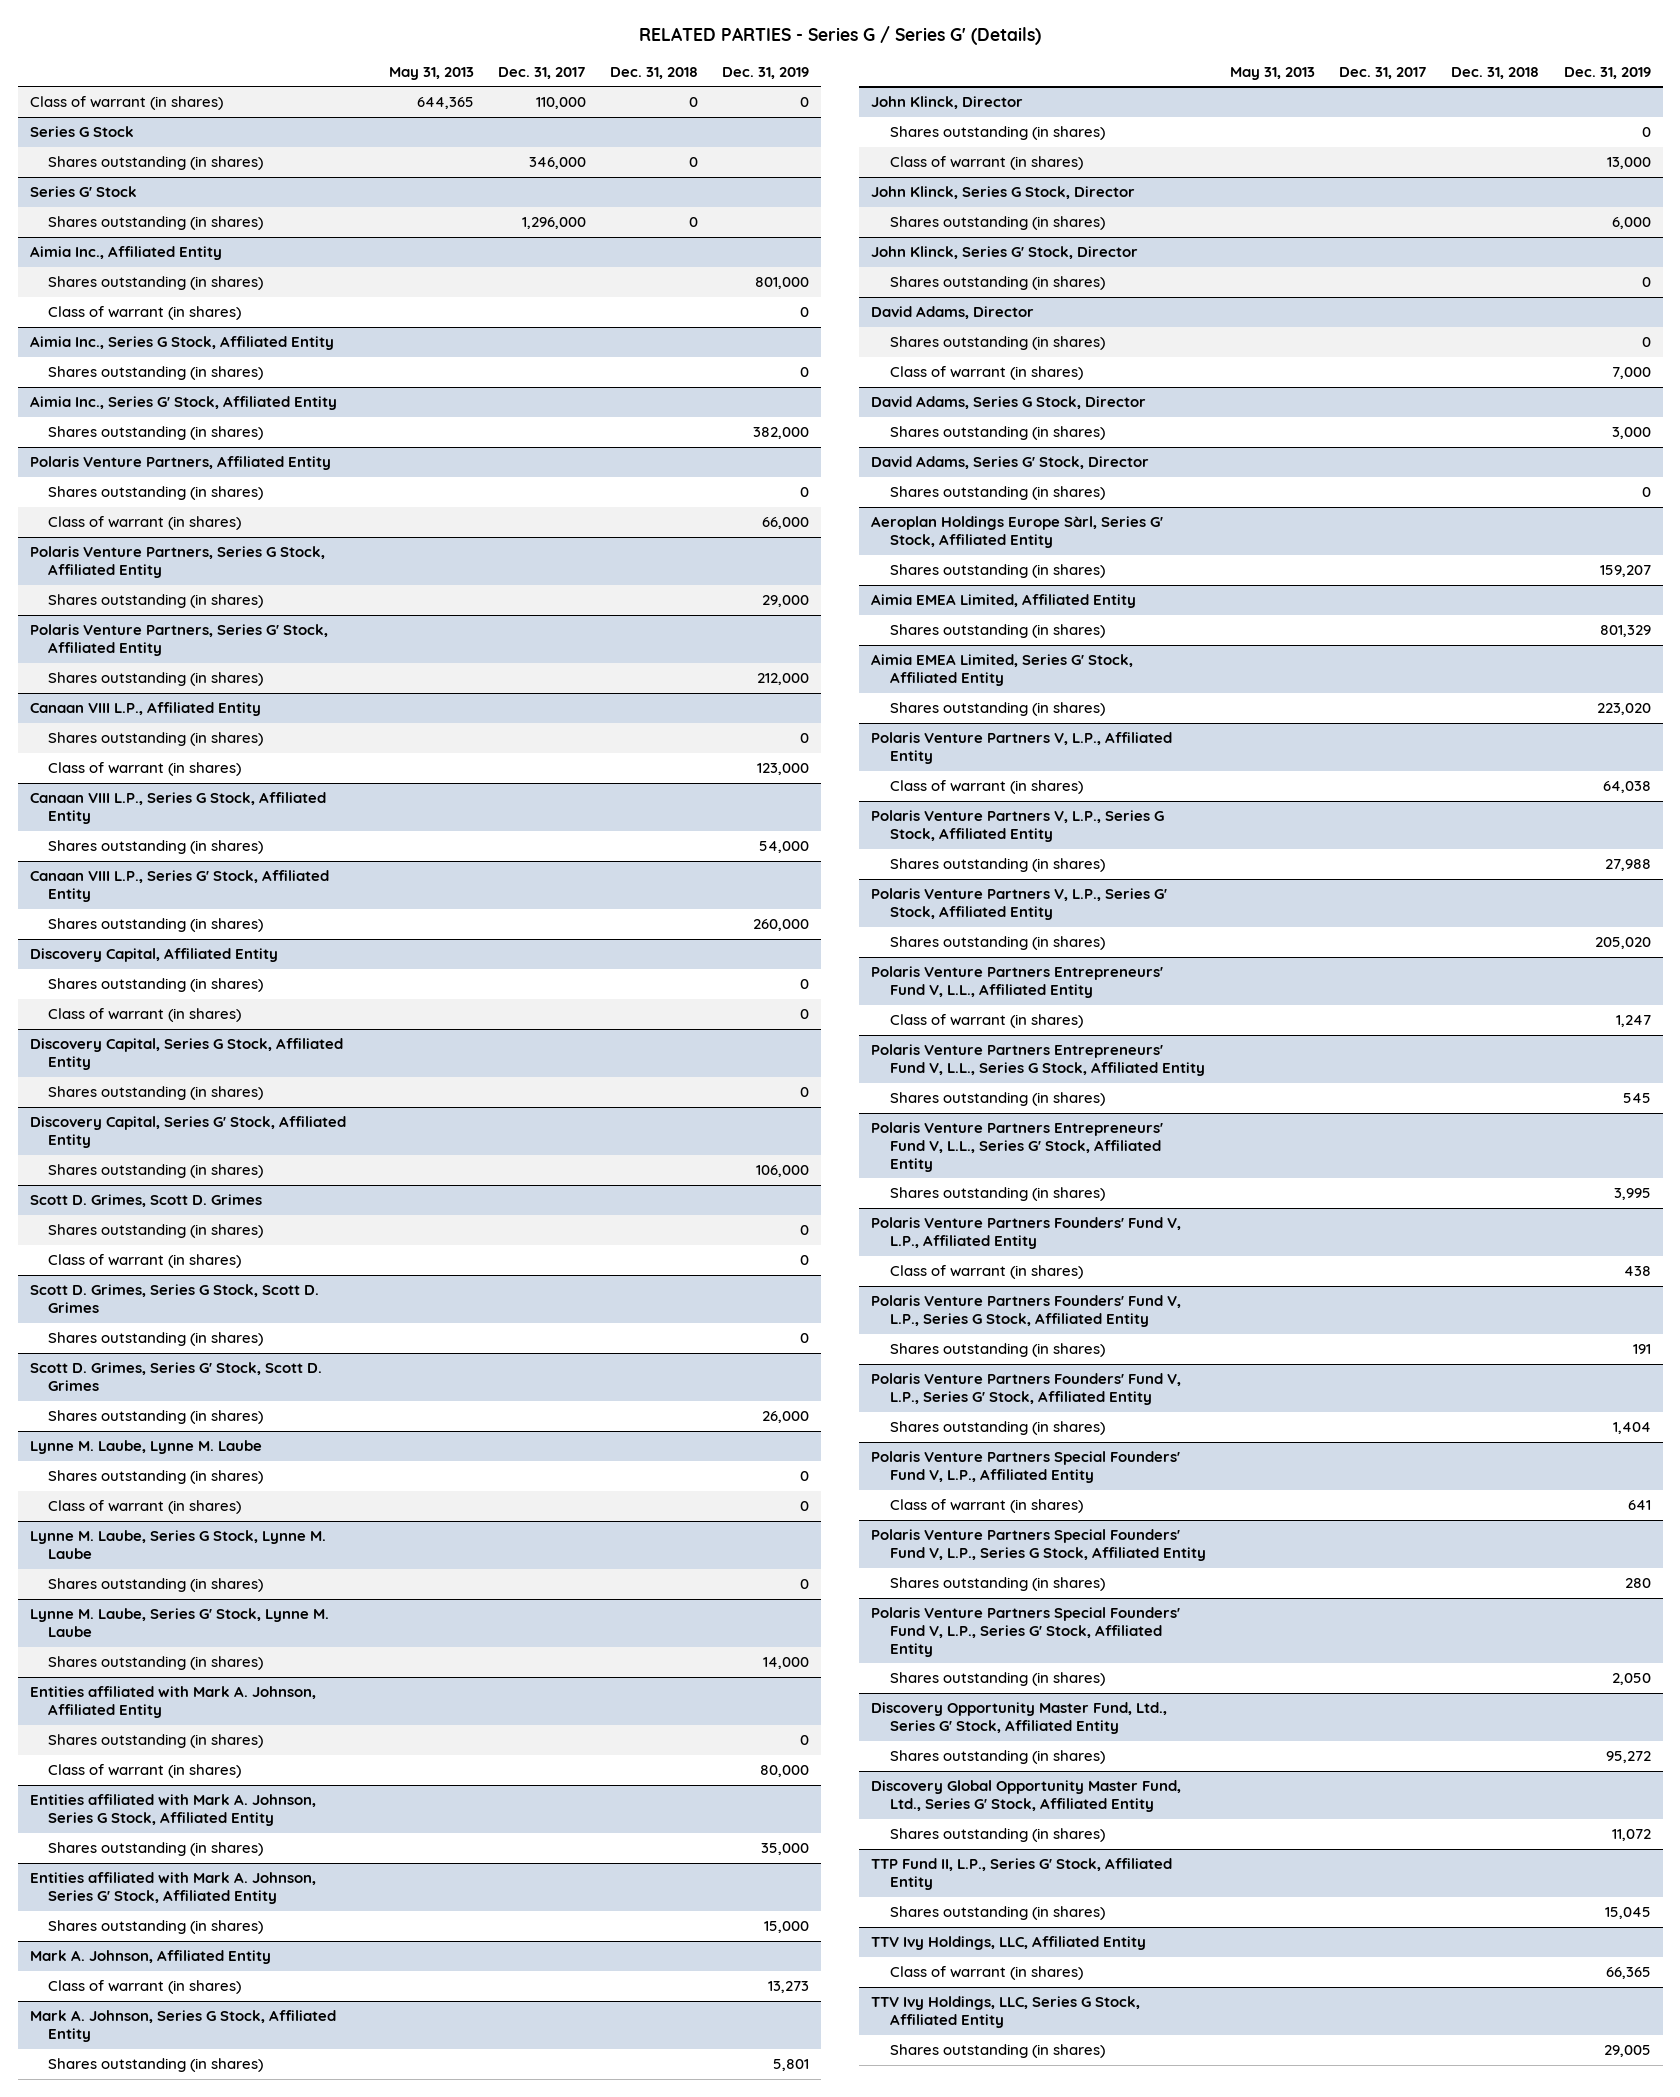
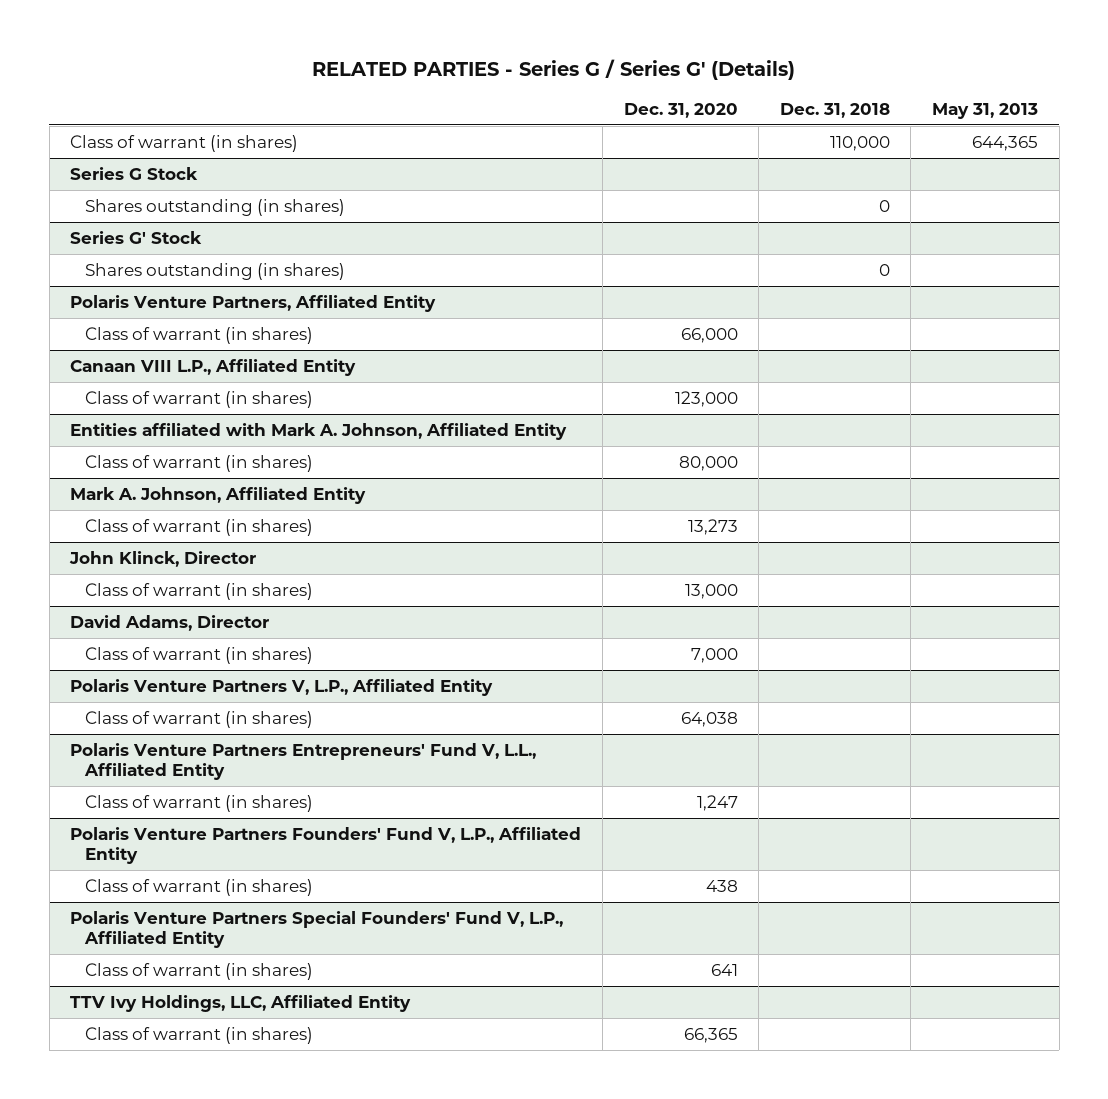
- | May 31, 2013 | Dec. 31, 2017 | Dec. 31, 2018 | Dec. 31, 2019
+ | Dec. 31, 2020 | Dec. 31, 2018 | May 31, 2013
- Class of warrant (in shares) | 644,365 | 110,000 | 0 | 0
+ Class of warrant (in shares) | | 110,000 | 644,365
- Aimia Inc., Affiliated Entity
- Shares outstanding (in shares) | | | | 801,000
- Class of warrant (in shares) | | | | 0
- Aimia Inc., Series G Stock, Affiliated Entity
- Shares outstanding (in shares) | | | | 0
- Aimia Inc., Series G' Stock, Affiliated Entity
- Shares outstanding (in shares) | | | | 382,000
@ Polaris Venture Partners, Affiliated Entity
- Shares outstanding (in shares) | | | | 0
- Polaris Venture Partners, Series G Stock, Affiliated Entity
- Shares outstanding (in shares) | | | | 29,000
- Polaris Venture Partners, Series G' Stock, Affiliated Entity
- Shares outstanding (in shares) | | | | 212,000
@ Canaan VIII L.P., Affiliated Entity
- Shares outstanding (in shares) | | | | 0
- Canaan VIII L.P., Series G Stock, Affiliated Entity
- Shares outstanding (in shares) | | | | 54,000
- Canaan VIII L.P., Series G' Stock, Affiliated Entity
- Shares outstanding (in shares) | | | | 260,000
- Discovery Capital, Affiliated Entity
- Shares outstanding (in shares) | | | | 0
- Class of warrant (in shares) | | | | 0
- Discovery Capital, Series G Stock, Affiliated Entity
- Shares outstanding (in shares) | | | | 0
- Discovery Capital, Series G' Stock, Affiliated Entity
- Shares outstanding (in shares) | | | | 106,000
- Scott D. Grimes, Scott D. Grimes
- Shares outstanding (in shares) | | | | 0
- Class of warrant (in shares) | | | | 0
- Scott D. Grimes, Series G Stock, Scott D. Grimes
- Shares outstanding (in shares) | | | | 0
- Scott D. Grimes, Series G' Stock, Scott D. Grimes
- Shares outstanding (in shares) | | | | 26,000
- Lynne M. Laube, Lynne M. Laube
- Shares outstanding (in shares) | | | | 0
- Class of warrant (in shares) | | | | 0
- Lynne M. Laube, Series G Stock, Lynne M. Laube
- Shares outstanding (in shares) | | | | 0
- Lynne M. Laube, Series G' Stock, Lynne M. Laube
- Shares outstanding (in shares) | | | | 14,000
@ Entities affiliated with Mark A. Johnson, Affiliated Entity
- Shares outstanding (in shares) | | | | 0
- Entities affiliated with Mark A. Johnson, Series G Stock, Affiliated Entity
- Shares outstanding (in shares) | | | | 35,000
- Entities affiliated with Mark A. Johnson, Series G' Stock, Affiliated Entity
- Shares outstanding (in shares) | | | | 15,000
- Mark A. Johnson, Series G Stock, Affiliated Entity
- Shares outstanding (in shares) | | | | 5,801
@ John Klinck, Director
- Shares outstanding (in shares) | | | | 0
- John Klinck, Series G Stock, Director
- Shares outstanding (in shares) | | | | 6,000
- John Klinck, Series G' Stock, Director
- Shares outstanding (in shares) | | | | 0
@ David Adams, Director
- Shares outstanding (in shares) | | | | 0
- David Adams, Series G Stock, Director
- Shares outstanding (in shares) | | | | 3,000
- David Adams, Series G' Stock, Director
- Shares outstanding (in shares) | | | | 0
- Aeroplan Holdings Europe Sàrl, Series G' Stock, Affiliated Entity
- Shares outstanding (in shares) | | | | 159,207
- Aimia EMEA Limited, Affiliated Entity
- Shares outstanding (in shares) | | | | 801,329
- Aimia EMEA Limited, Series G' Stock, Affiliated Entity
- Shares outstanding (in shares) | | | | 223,020
- Polaris Venture Partners V, L.P., Series G Stock, Affiliated Entity
- Shares outstanding (in shares) | | | | 27,988
- Polaris Venture Partners V, L.P., Series G' Stock, Affiliated Entity
- Shares outstanding (in shares) | | | | 205,020
- Polaris Venture Partners Entrepreneurs' Fund V, L.L., Series G Stock, Affiliated Entity
- Shares outstanding (in shares) | | | | 545
- Polaris Venture Partners Entrepreneurs' Fund V, L.L., Series G' Stock, Affiliated Entity
- Shares outstanding (in shares) | | | | 3,995
- Polaris Venture Partners Founders' Fund V, L.P., Series G Stock, Affiliated Entity
- Shares outstanding (in shares) | | | | 191
- Polaris Venture Partners Founders' Fund V, L.P., Series G' Stock, Affiliated Entity
- Shares outstanding (in shares) | | | | 1,404
- Polaris Venture Partners Special Founders' Fund V, L.P., Series G Stock, Affiliated Entity
- Shares outstanding (in shares) | | | | 280
- Polaris Venture Partners Special Founders' Fund V, L.P., Series G' Stock, Affiliated Entity
- Shares outstanding (in shares) | | | | 2,050
- Discovery Opportunity Master Fund, Ltd., Series G' Stock, Affiliated Entity
- Shares outstanding (in shares) | | | | 95,272
- Discovery Global Opportunity Master Fund, Ltd., Series G' Stock, Affiliated Entity
- Shares outstanding (in shares) | | | | 11,072
- TTP Fund II, L.P., Series G' Stock, Affiliated Entity
- Shares outstanding (in shares) | | | | 15,045
- TTV Ivy Holdings, LLC, Series G Stock, Affiliated Entity
- Shares outstanding (in shares) | | | | 29,005

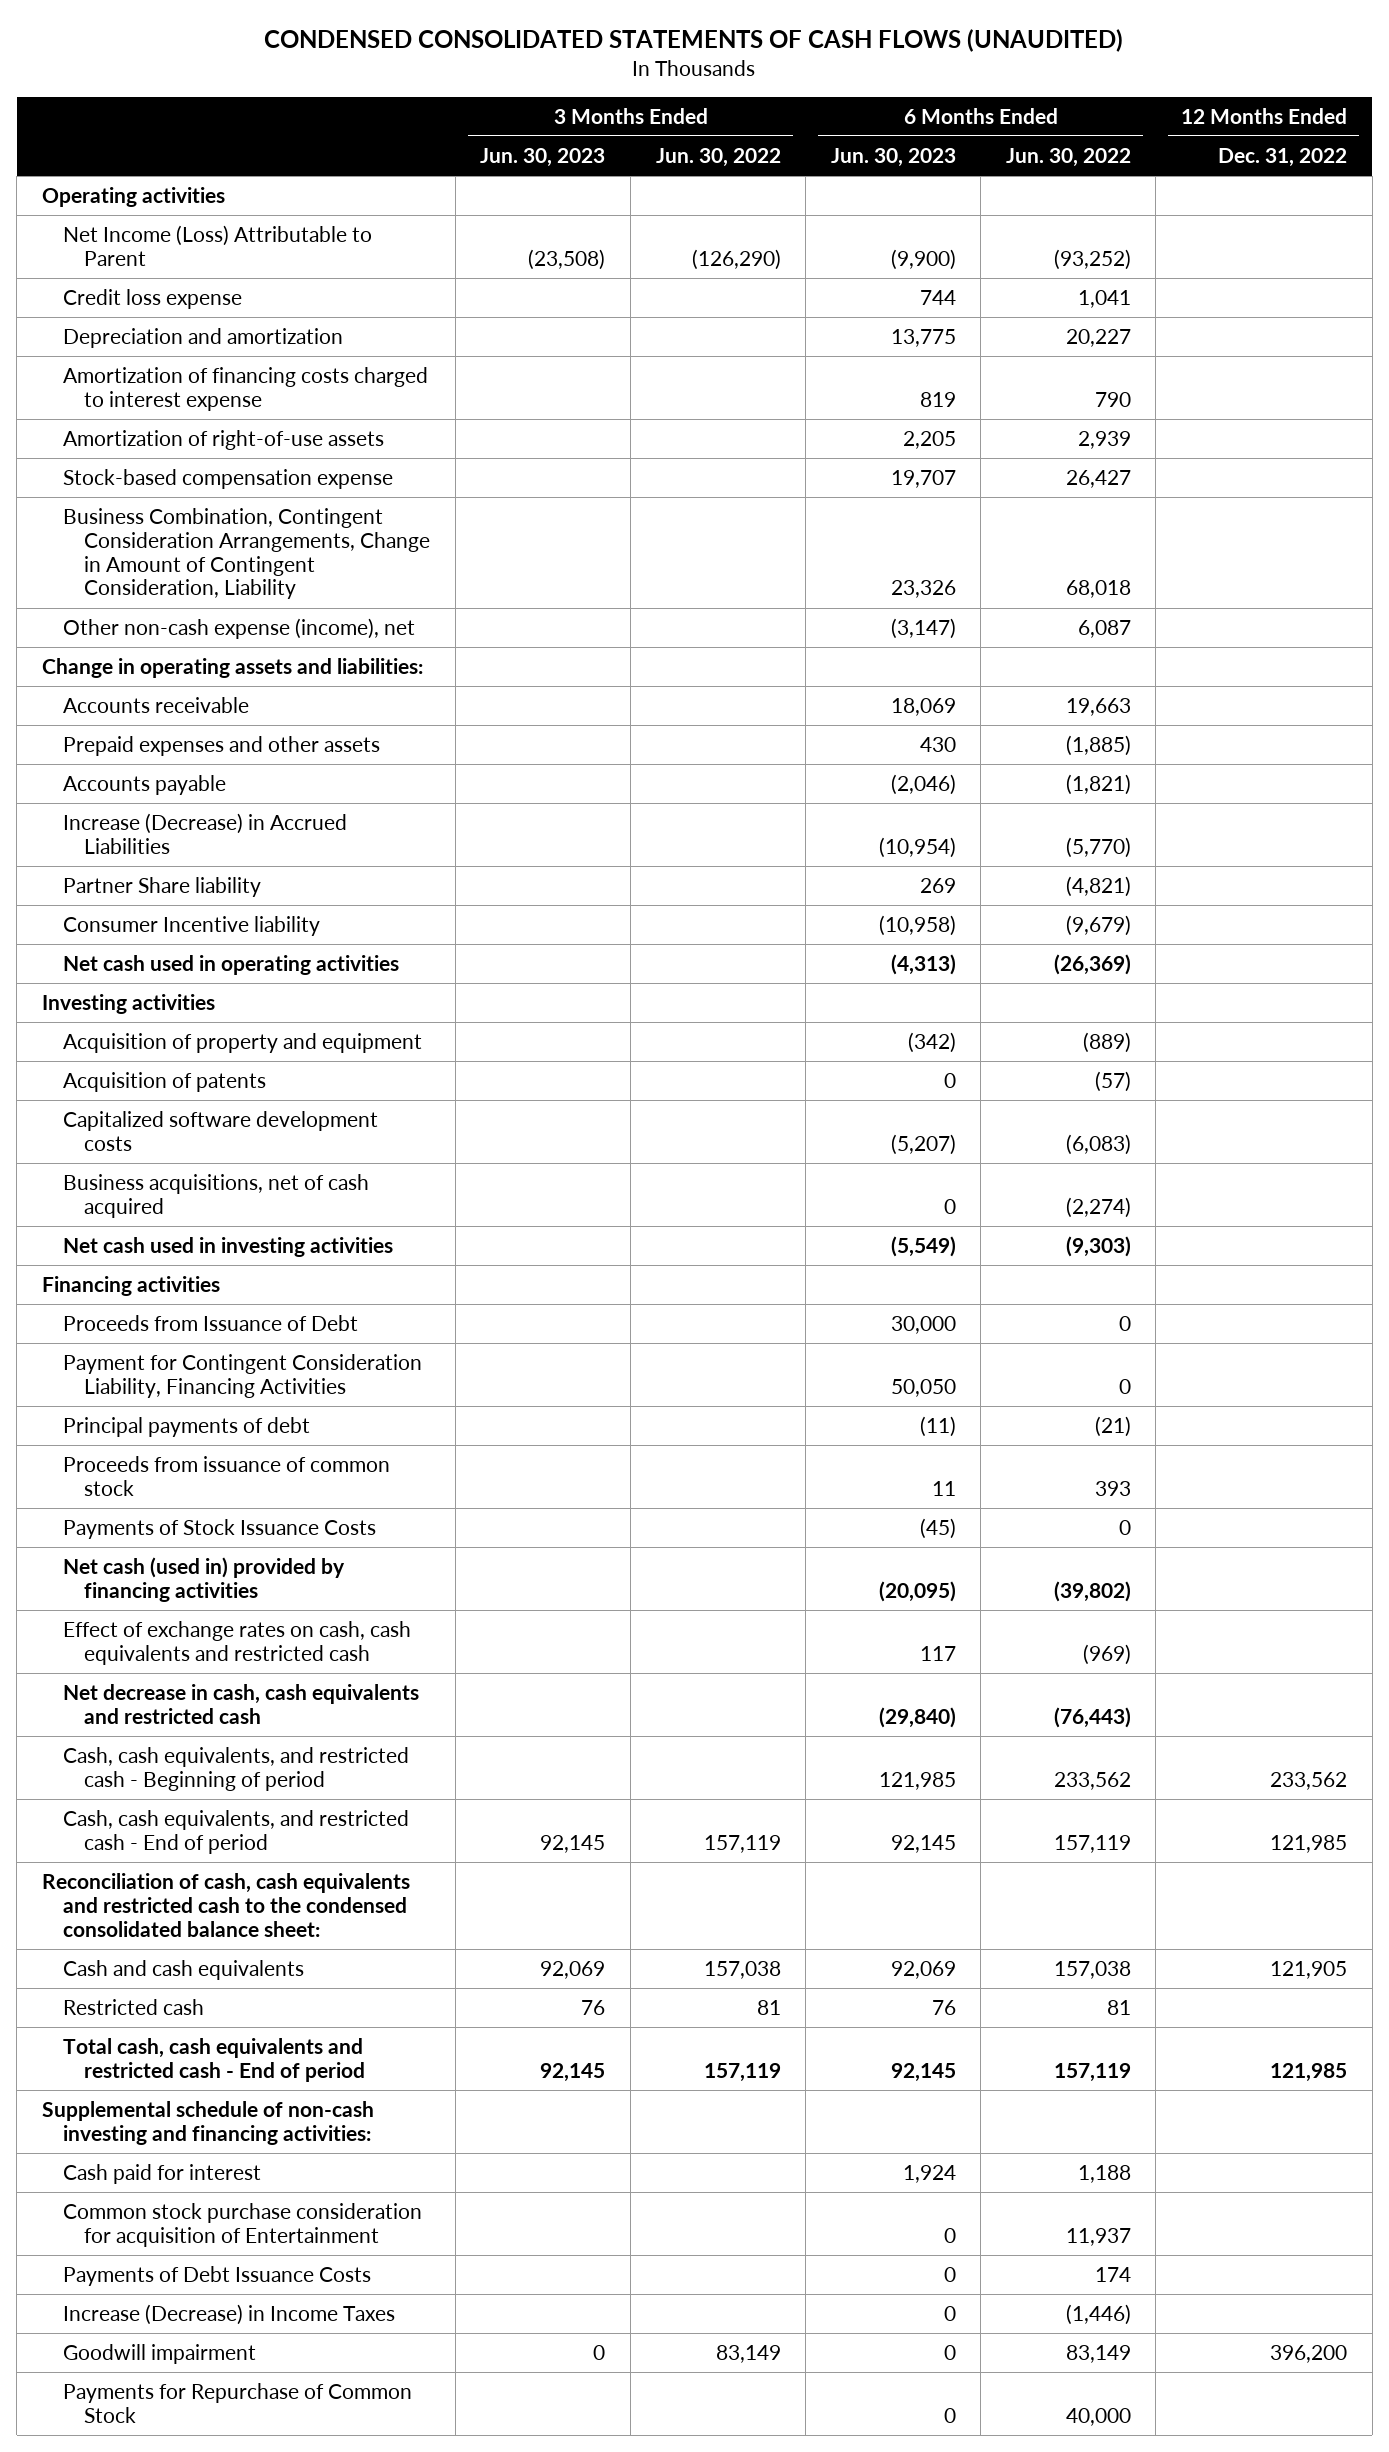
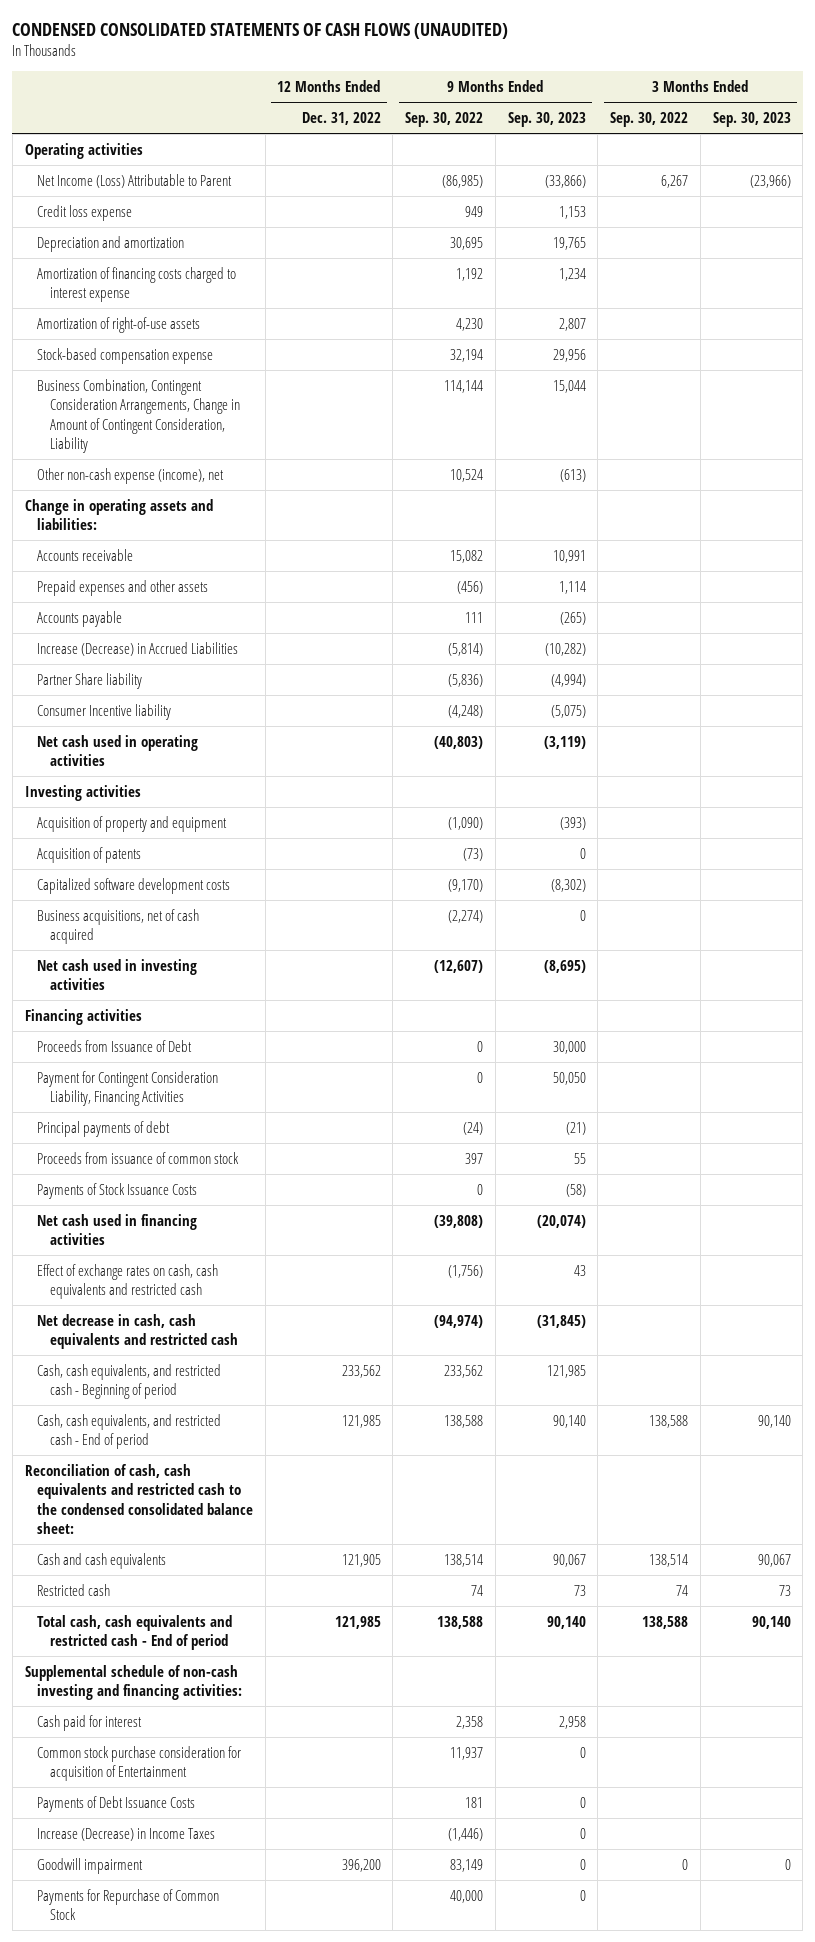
- | 3 Months Ended Jun. 30, 2023 | 3 Months Ended Jun. 30, 2022 | 6 Months Ended Jun. 30, 2023 | 6 Months Ended Jun. 30, 2022 | 12 Months Ended Dec. 31, 2022
+ | 12 Months Ended Dec. 31, 2022 | 9 Months Ended Sep. 30, 2022 | 9 Months Ended Sep. 30, 2023 | 3 Months Ended Sep. 30, 2022 | 3 Months Ended Sep. 30, 2023
- Net cash (used in) provided by financing activities | | | (20,095) | (39,802) |
+ Net cash used in financing activities | | (39,808) | (20,074) | |

